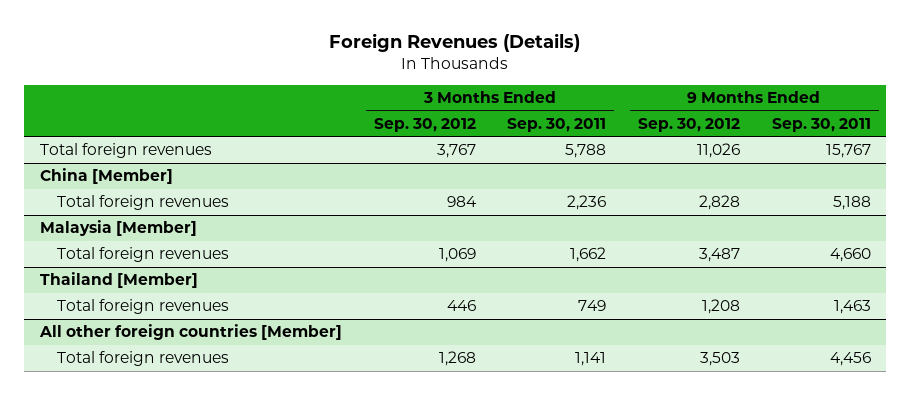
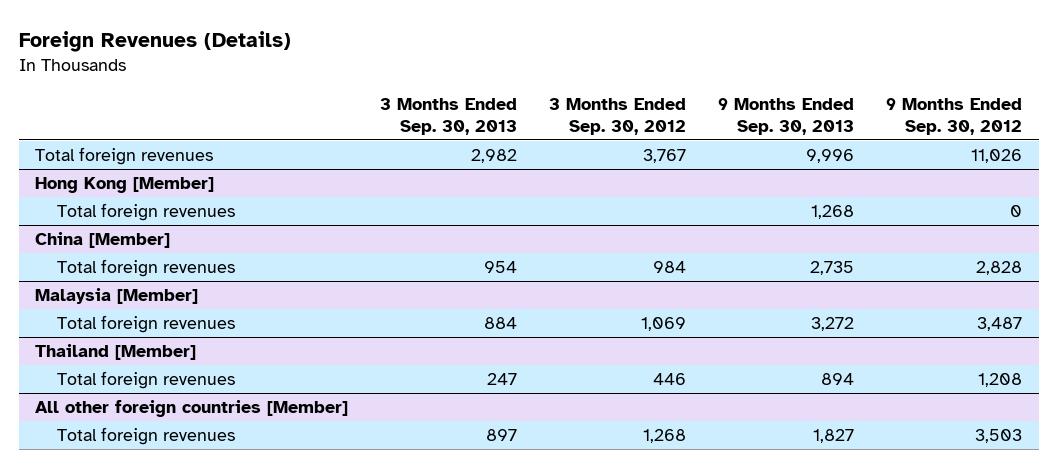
- | 3 Months Ended Sep. 30, 2012 | 3 Months Ended Sep. 30, 2011 | 9 Months Ended Sep. 30, 2012 | 9 Months Ended Sep. 30, 2011
+ | 3 Months Ended Sep. 30, 2013 | 3 Months Ended Sep. 30, 2012 | 9 Months Ended Sep. 30, 2013 | 9 Months Ended Sep. 30, 2012
+ Hong Kong [Member]
+ Total foreign revenues | | | 1,268 | 0

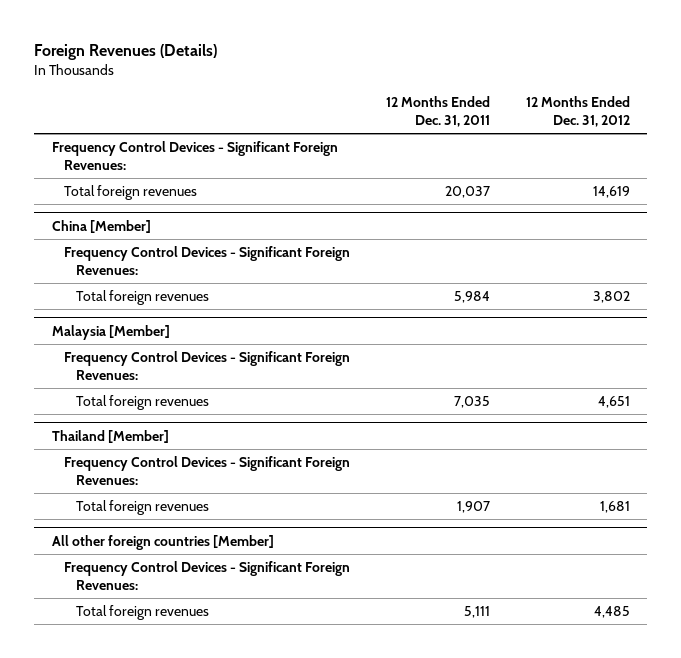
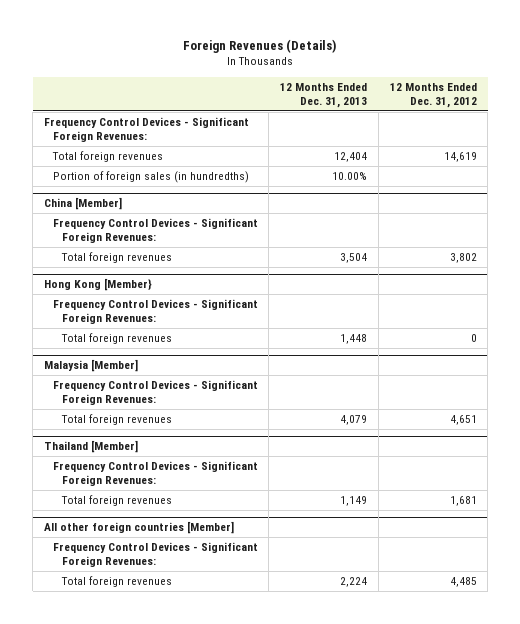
- | 12 Months Ended Dec. 31, 2011 | 12 Months Ended Dec. 31, 2012
+ | 12 Months Ended Dec. 31, 2013 | 12 Months Ended Dec. 31, 2012
+ Portion of foreign sales (in hundredths) | 10.00% |
+ Hong Kong [Member}
+ Frequency Control Devices - Significant Foreign Revenues:
+ Total foreign revenues | 1,448 | 0

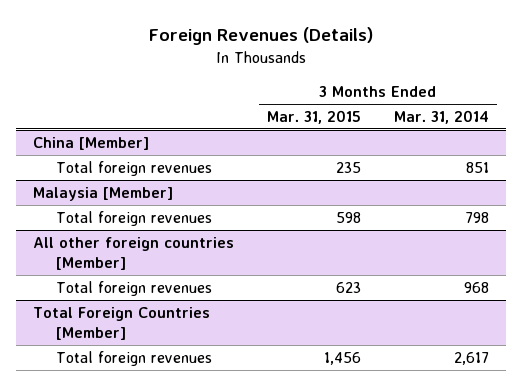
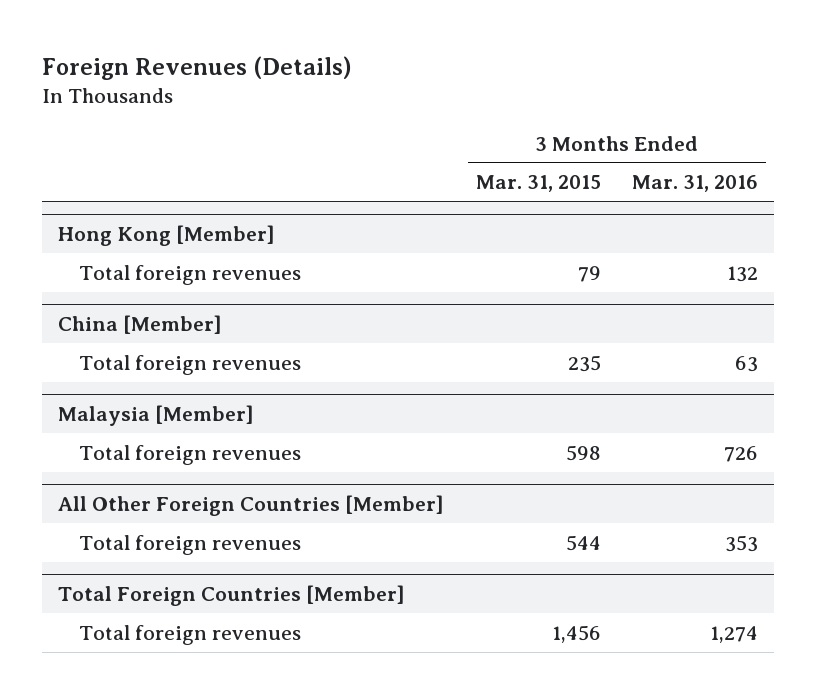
- | 3 Months Ended Mar. 31, 2015 | 3 Months Ended Mar. 31, 2014
+ | 3 Months Ended Mar. 31, 2015 | 3 Months Ended Mar. 31, 2016
+ Hong Kong [Member]
+ Total foreign revenues | 79 | 132
- All other foreign countries [Member]
- Total foreign revenues | 623 | 968
+ All Other Foreign Countries [Member]
+ Total foreign revenues | 544 | 353

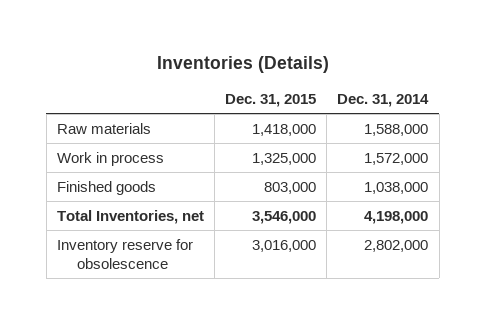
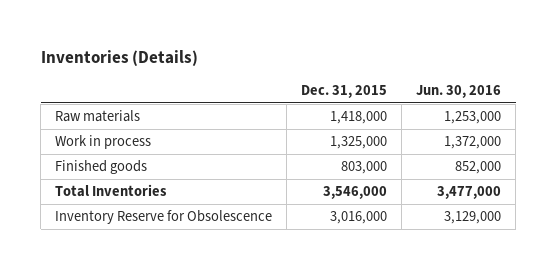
- | Dec. 31, 2015 | Dec. 31, 2014
+ | Dec. 31, 2015 | Jun. 30, 2016
- Total Inventories, net | 3,546,000 | 4,198,000
- Inventory reserve for obsolescence | 3,016,000 | 2,802,000
+ Total Inventories | 3,546,000 | 3,477,000
+ Inventory Reserve for Obsolescence | 3,016,000 | 3,129,000

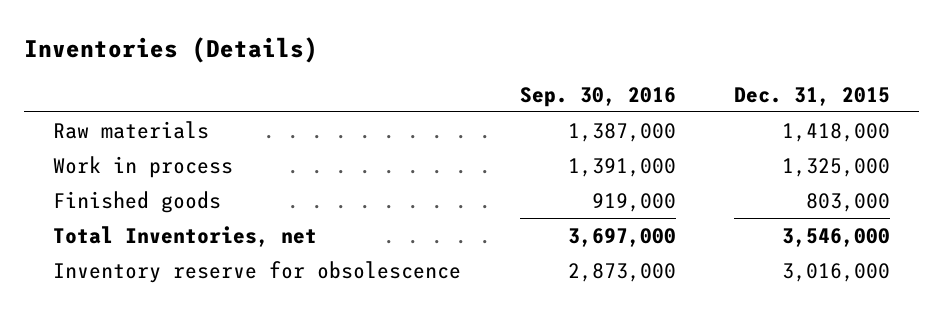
- | Dec. 31, 2015 | Jun. 30, 2016
+ | Sep. 30, 2016 | Dec. 31, 2015
- Total Inventories | 3,546,000 | 3,477,000
- Inventory Reserve for Obsolescence | 3,016,000 | 3,129,000
+ Total Inventories, net | 3,697,000 | 3,546,000
+ Inventory reserve for obsolescence | 2,873,000 | 3,016,000

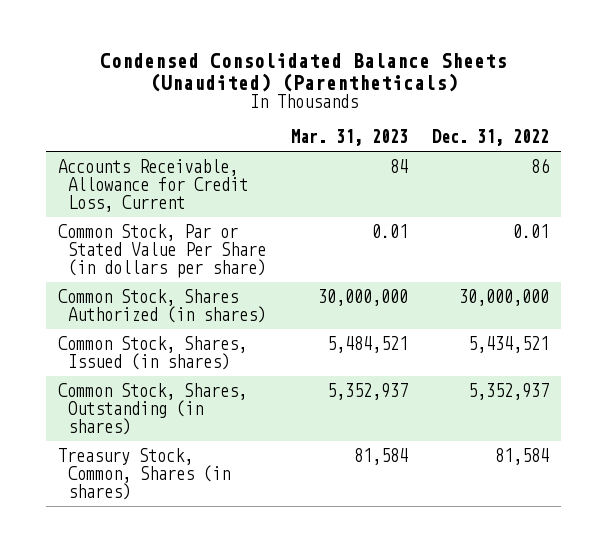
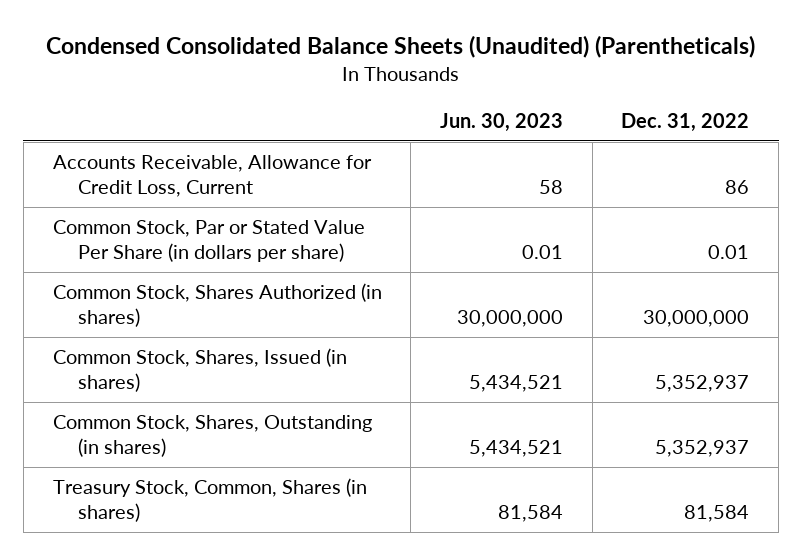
- | Mar. 31, 2023 | Dec. 31, 2022
+ | Jun. 30, 2023 | Dec. 31, 2022
- Common Stock, Shares, Issued (in shares) | 5,484,521 | 5,434,521
+ Common Stock, Shares, Issued (in shares) | 5,434,521 | 5,352,937

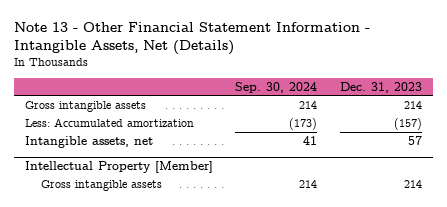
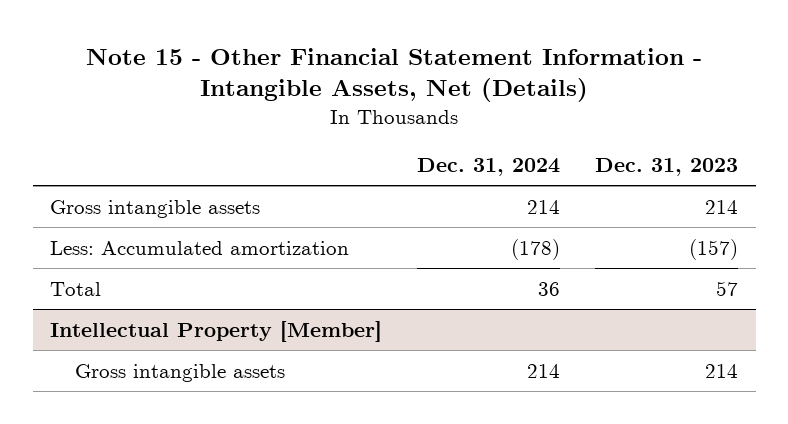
- Note 13 - Other Financial Statement Information - Intangible Assets, Net (Details)
+ Note 15 - Other Financial Statement Information - Intangible Assets, Net (Details)
- | Sep. 30, 2024 | Dec. 31, 2023
+ | Dec. 31, 2024 | Dec. 31, 2023
- Intangible assets, net | 41 | 57
+ Total | 36 | 57

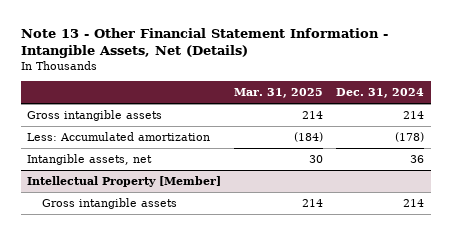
- Note 15 - Other Financial Statement Information - Intangible Assets, Net (Details)
+ Note 13 - Other Financial Statement Information - Intangible Assets, Net (Details)
- | Dec. 31, 2024 | Dec. 31, 2023
+ | Mar. 31, 2025 | Dec. 31, 2024
- Total | 36 | 57
+ Intangible assets, net | 30 | 36

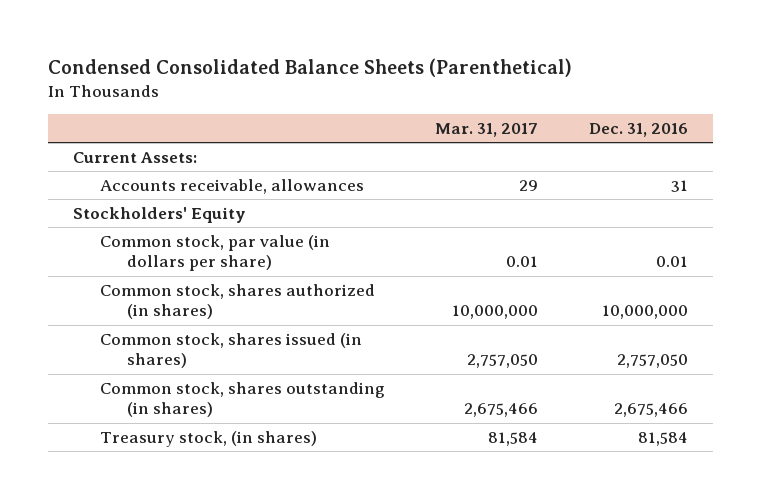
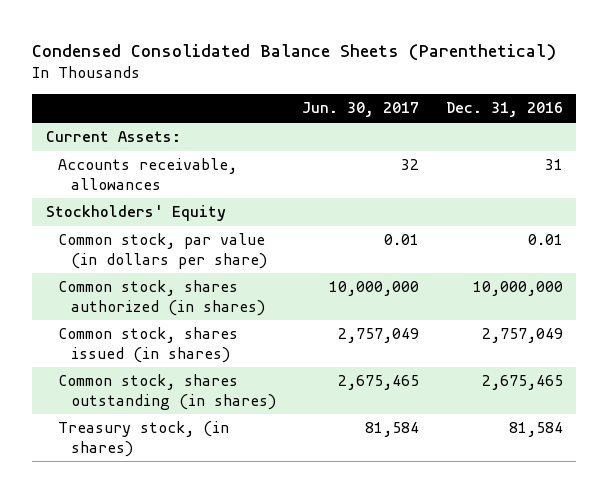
- | Mar. 31, 2017 | Dec. 31, 2016
+ | Jun. 30, 2017 | Dec. 31, 2016
- Common stock, shares issued (in shares) | 2,757,050 | 2,757,050
- Common stock, shares outstanding (in shares) | 2,675,466 | 2,675,466
+ Common stock, shares issued (in shares) | 2,757,049 | 2,757,049
+ Common stock, shares outstanding (in shares) | 2,675,465 | 2,675,465

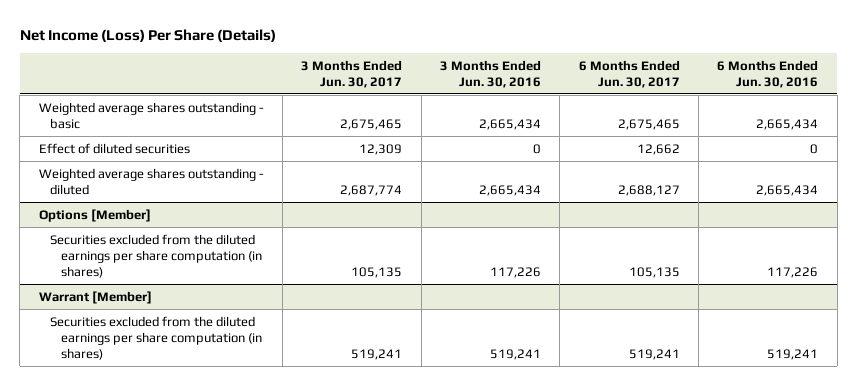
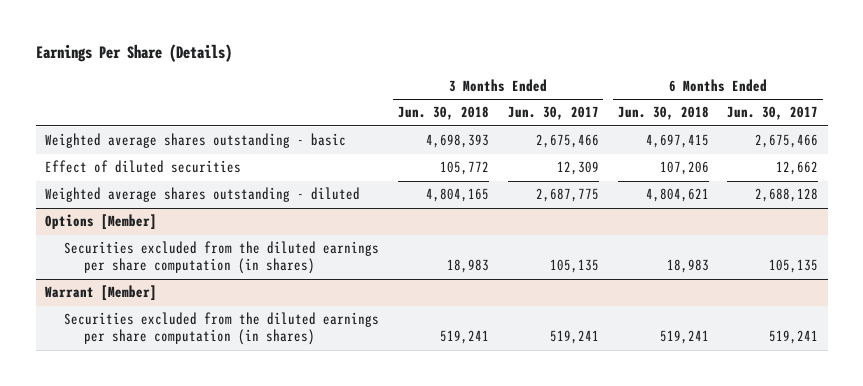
- Net Income (Loss) Per Share (Details)
+ Earnings Per Share (Details)
- | 3 Months Ended Jun. 30, 2017 | 3 Months Ended Jun. 30, 2016 | 6 Months Ended Jun. 30, 2017 | 6 Months Ended Jun. 30, 2016
+ | 3 Months Ended Jun. 30, 2018 | 3 Months Ended Jun. 30, 2017 | 6 Months Ended Jun. 30, 2018 | 6 Months Ended Jun. 30, 2017
- Weighted average shares outstanding - basic | 2,675,465 | 2,665,434 | 2,675,465 | 2,665,434
+ Weighted average shares outstanding - basic | 4,698,393 | 2,675,466 | 4,697,415 | 2,675,466
- Weighted average shares outstanding - diluted | 2,687,774 | 2,665,434 | 2,688,127 | 2,665,434
+ Weighted average shares outstanding - diluted | 4,804,165 | 2,687,775 | 4,804,621 | 2,688,128

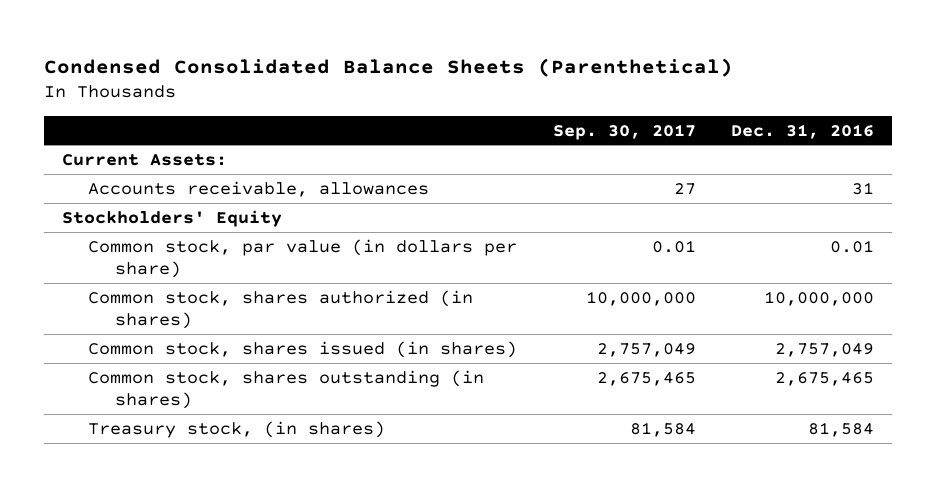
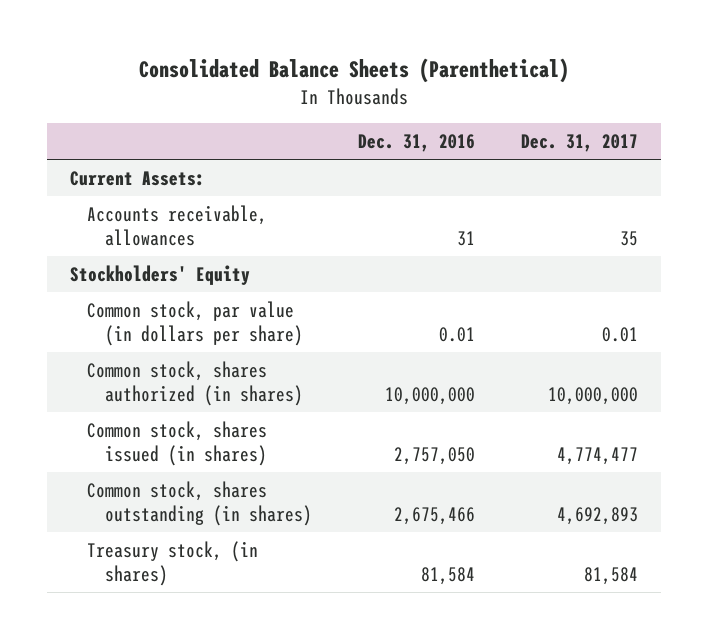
- Condensed Consolidated Balance Sheets (Parenthetical)
+ Consolidated Balance Sheets (Parenthetical)
- | Sep. 30, 2017 | Dec. 31, 2016
+ | Dec. 31, 2016 | Dec. 31, 2017
- Common stock, shares issued (in shares) | 2,757,049 | 2,757,049
- Common stock, shares outstanding (in shares) | 2,675,465 | 2,675,465
+ Common stock, shares issued (in shares) | 2,757,050 | 4,774,477
+ Common stock, shares outstanding (in shares) | 2,675,466 | 4,692,893

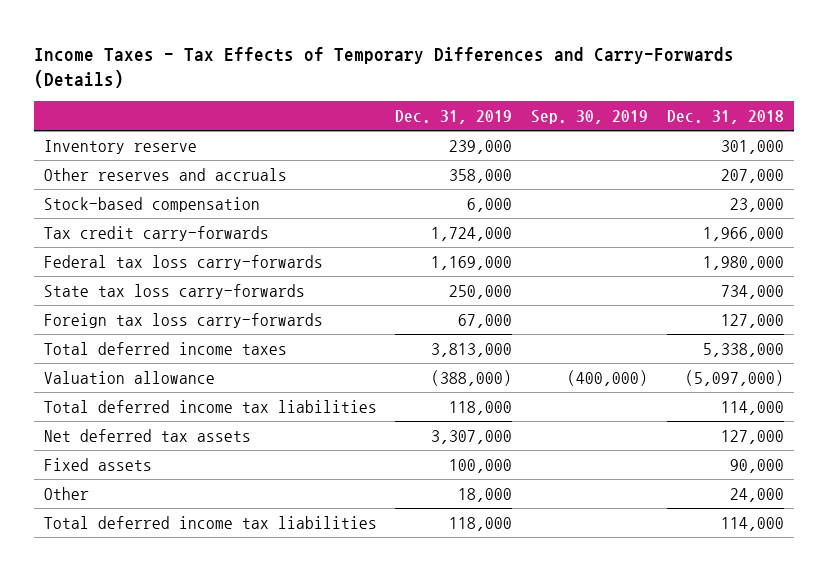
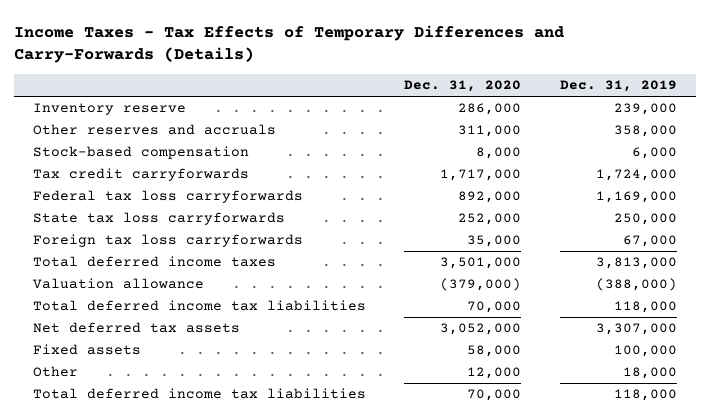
- | Dec. 31, 2019 | Sep. 30, 2019 | Dec. 31, 2018
+ | Dec. 31, 2020 | Dec. 31, 2019
- Tax credit carry-forwards | 1,724,000 | | 1,966,000
- Federal tax loss carry-forwards | 1,169,000 | | 1,980,000
- State tax loss carry-forwards | 250,000 | | 734,000
- Foreign tax loss carry-forwards | 67,000 | | 127,000
+ Tax credit carryforwards | 1,717,000 | 1,724,000
+ Federal tax loss carryforwards | 892,000 | 1,169,000
+ State tax loss carryforwards | 252,000 | 250,000
+ Foreign tax loss carryforwards | 35,000 | 67,000

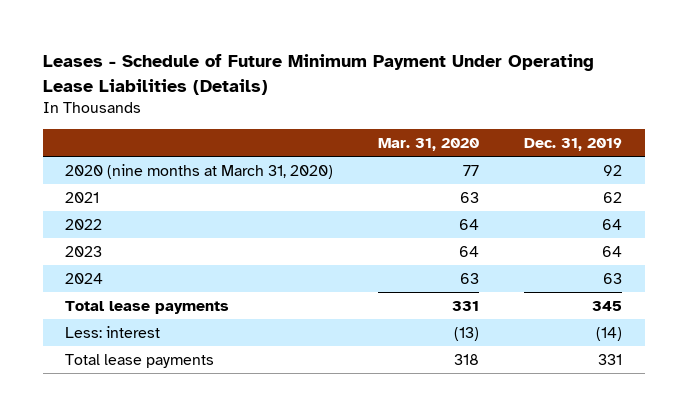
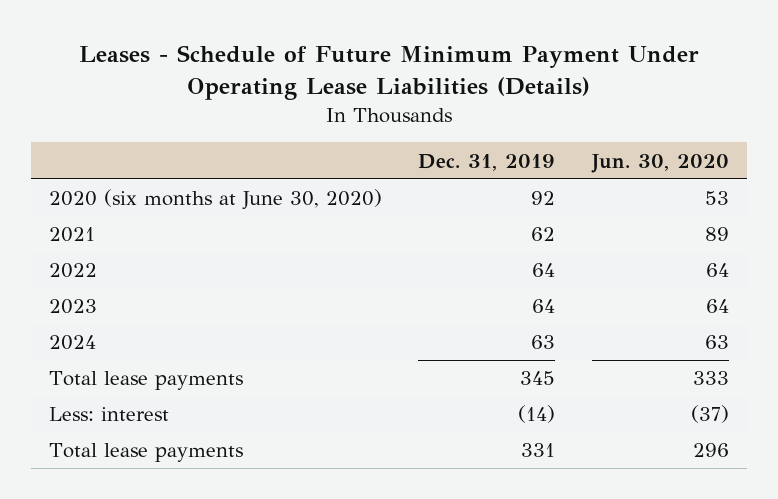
- | Mar. 31, 2020 | Dec. 31, 2019
+ | Dec. 31, 2019 | Jun. 30, 2020
- 2020 (nine months at March 31, 2020) | 77 | 92
+ 2020 (six months at June 30, 2020) | 92 | 53

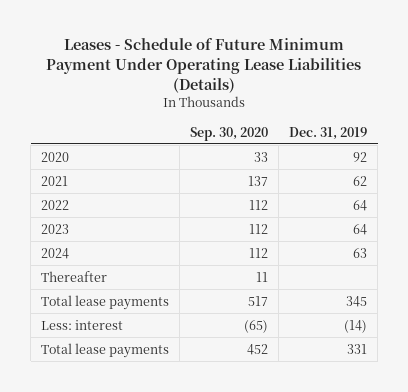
- | Dec. 31, 2019 | Jun. 30, 2020
+ | Sep. 30, 2020 | Dec. 31, 2019
- 2020 (six months at June 30, 2020) | 92 | 53
+ 2020 | 33 | 92
+ Thereafter | 11 |

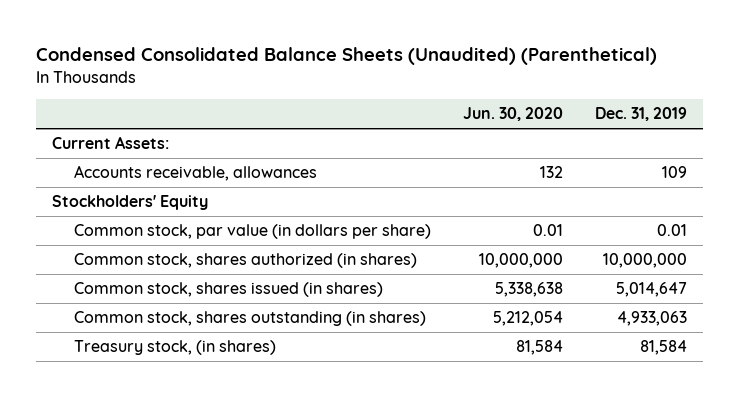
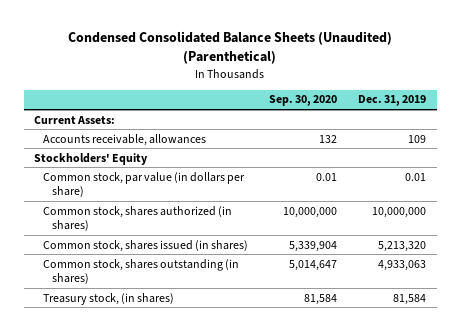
- | Jun. 30, 2020 | Dec. 31, 2019
+ | Sep. 30, 2020 | Dec. 31, 2019
- Common stock, shares issued (in shares) | 5,338,638 | 5,014,647
+ Common stock, shares issued (in shares) | 5,339,904 | 5,213,320

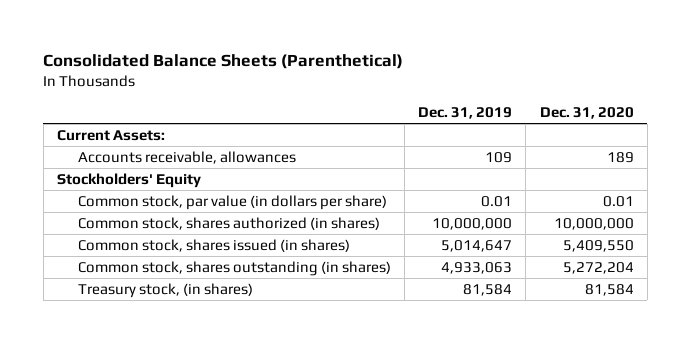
- Condensed Consolidated Balance Sheets (Unaudited) (Parenthetical)
+ Consolidated Balance Sheets (Parenthetical)
- | Sep. 30, 2020 | Dec. 31, 2019
+ | Dec. 31, 2019 | Dec. 31, 2020
- Common stock, shares issued (in shares) | 5,339,904 | 5,213,320
+ Common stock, shares issued (in shares) | 5,014,647 | 5,409,550

